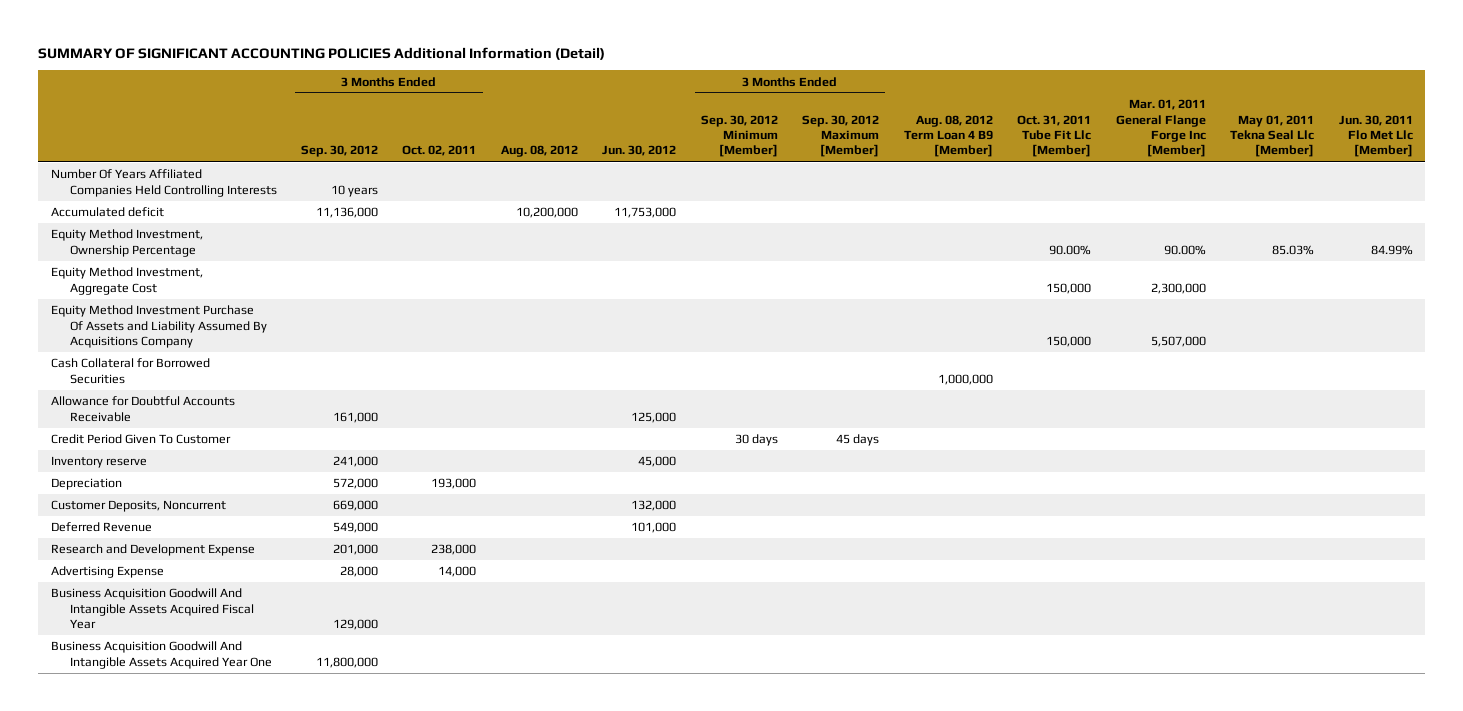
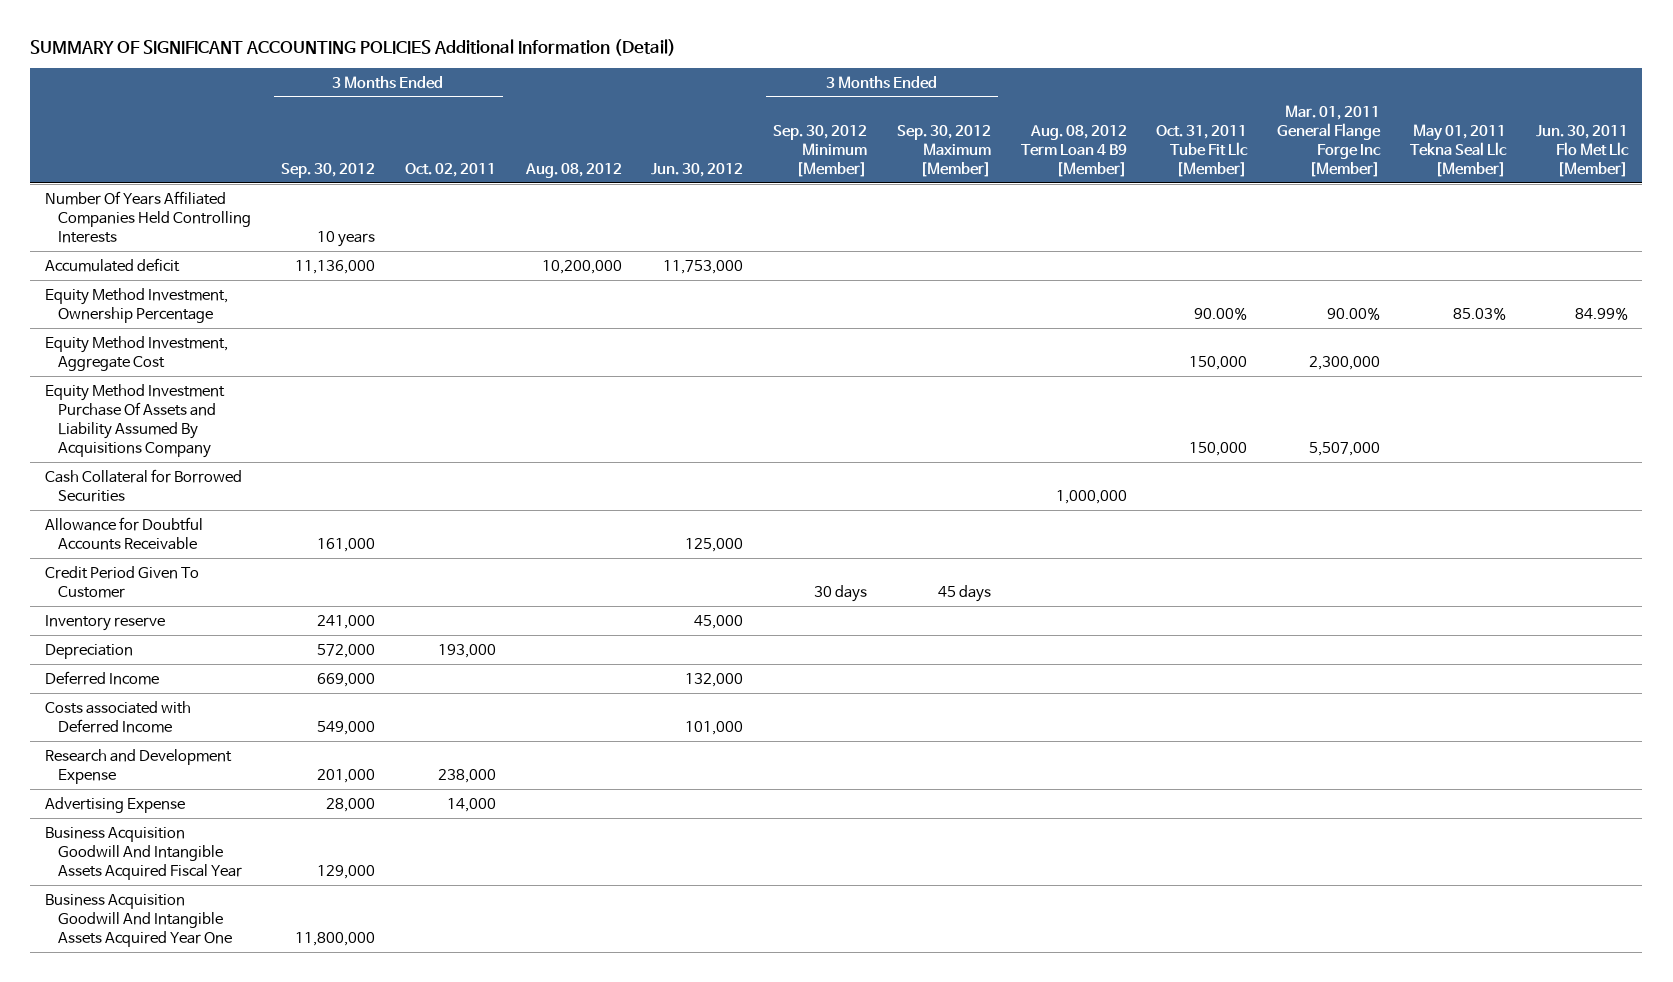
- Customer Deposits, Noncurrent | 669,000 | | | 132,000 | | | | | | |
- Deferred Revenue | 549,000 | | | 101,000 | | | | | | |
+ Deferred Income | 669,000 | | | 132,000 | | | | | | |
+ Costs associated with Deferred Income | 549,000 | | | 101,000 | | | | | | |

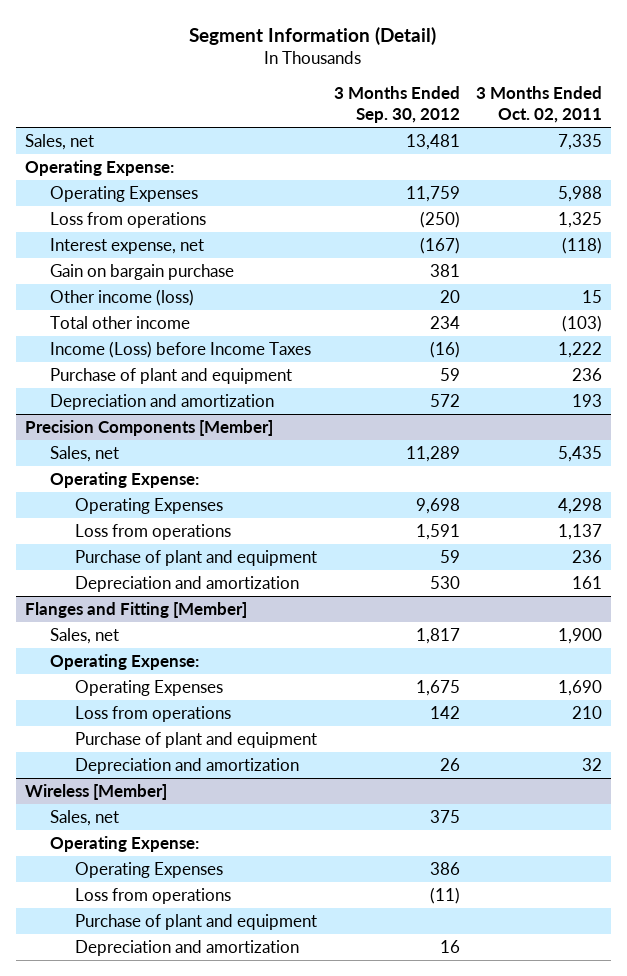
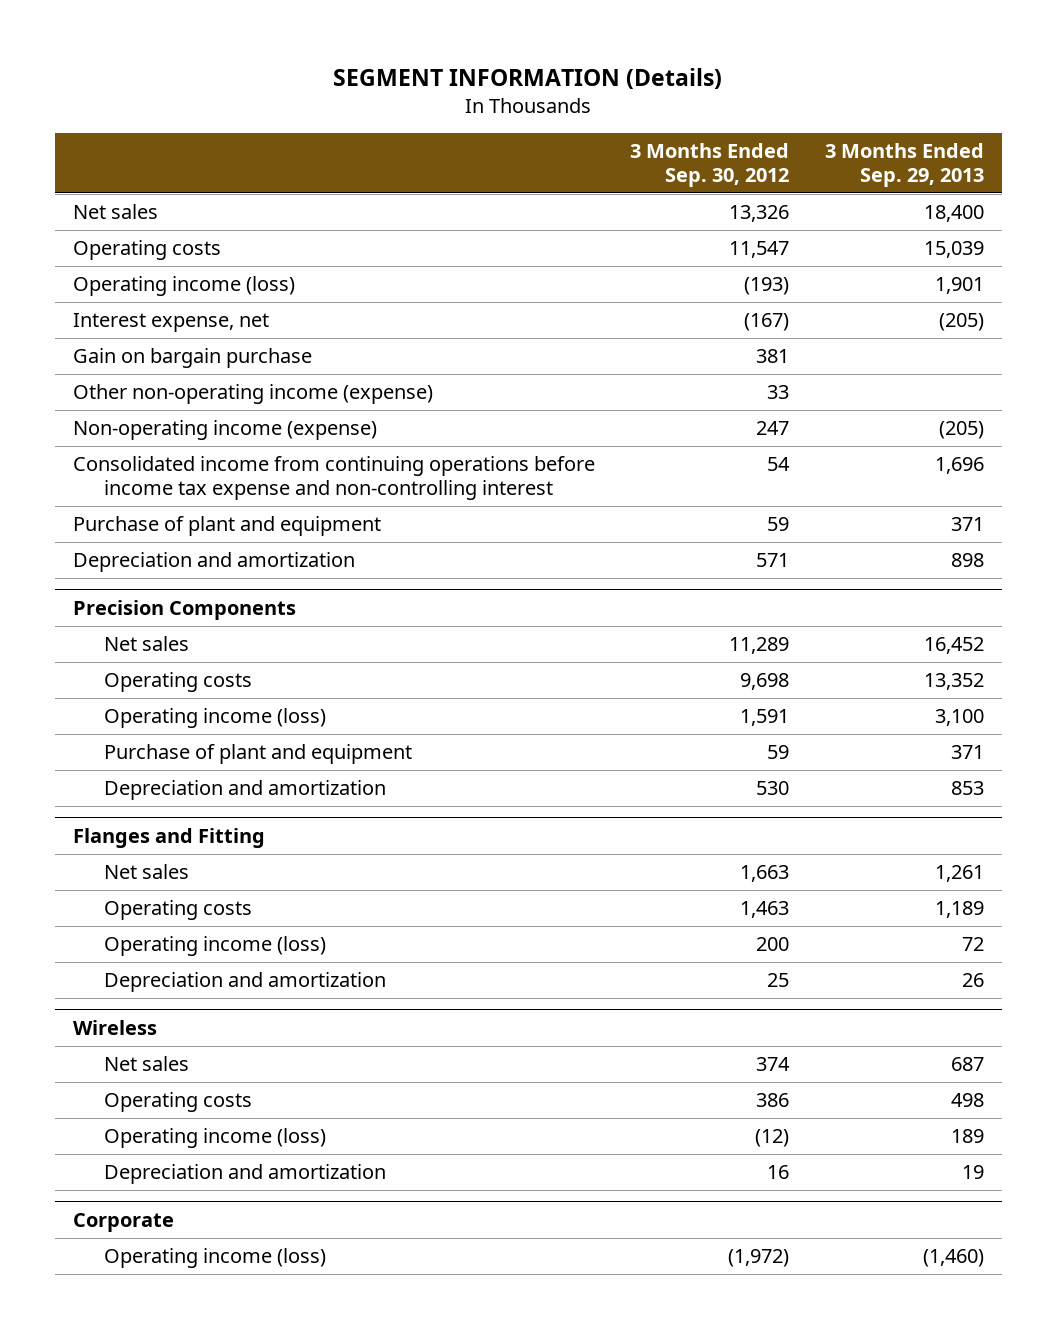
- Segment Information (Detail)
+ SEGMENT INFORMATION (Details)
- | 3 Months Ended Sep. 30, 2012 | 3 Months Ended Oct. 02, 2011
+ | 3 Months Ended Sep. 30, 2012 | 3 Months Ended Sep. 29, 2013
- Sales, net | 13,481 | 7,335
- Operating Expense:
- Operating Expenses | 11,759 | 5,988
- Loss from operations | (250) | 1,325
+ Net sales | 13,326 | 18,400
+ Operating costs | 11,547 | 15,039
+ Operating income (loss) | (193) | 1,901
- Other income (loss) | 20 | 15
- Total other income | 234 | (103)
- Income (Loss) before Income Taxes | (16) | 1,222
+ Other non-operating income (expense) | 33 |
+ Non-operating income (expense) | 247 | (205)
+ Consolidated income from continuing operations before income tax expense and non-controlling interest | 54 | 1,696
- Depreciation and amortization | 572 | 193
- Precision Components [Member]
- Sales, net | 11,289 | 5,435
- Operating Expense:
- Operating Expenses | 9,698 | 4,298
- Loss from operations | 1,591 | 1,137
+ Depreciation and amortization | 571 | 898
+ Precision Components
+ Net sales | 11,289 | 16,452
+ Operating costs | 9,698 | 13,352
+ Operating income (loss) | 1,591 | 3,100
- Flanges and Fitting [Member]
- Sales, net | 1,817 | 1,900
- Operating Expense:
- Operating Expenses | 1,675 | 1,690
- Loss from operations | 142 | 210
- Purchase of plant and equipment
- Depreciation and amortization | 26 | 32
- Wireless [Member]
- Sales, net | 375 |
- Operating Expense:
- Operating Expenses | 386 |
- Loss from operations | (11) |
- Purchase of plant and equipment
+ Flanges and Fitting
+ Net sales | 1,663 | 1,261
+ Operating costs | 1,463 | 1,189
+ Operating income (loss) | 200 | 72
+ Depreciation and amortization | 25 | 26
+ Wireless
+ Net sales | 374 | 687
+ Operating costs | 386 | 498
+ Operating income (loss) | (12) | 189
+ Corporate
+ Operating income (loss) | (1,972) | (1,460)

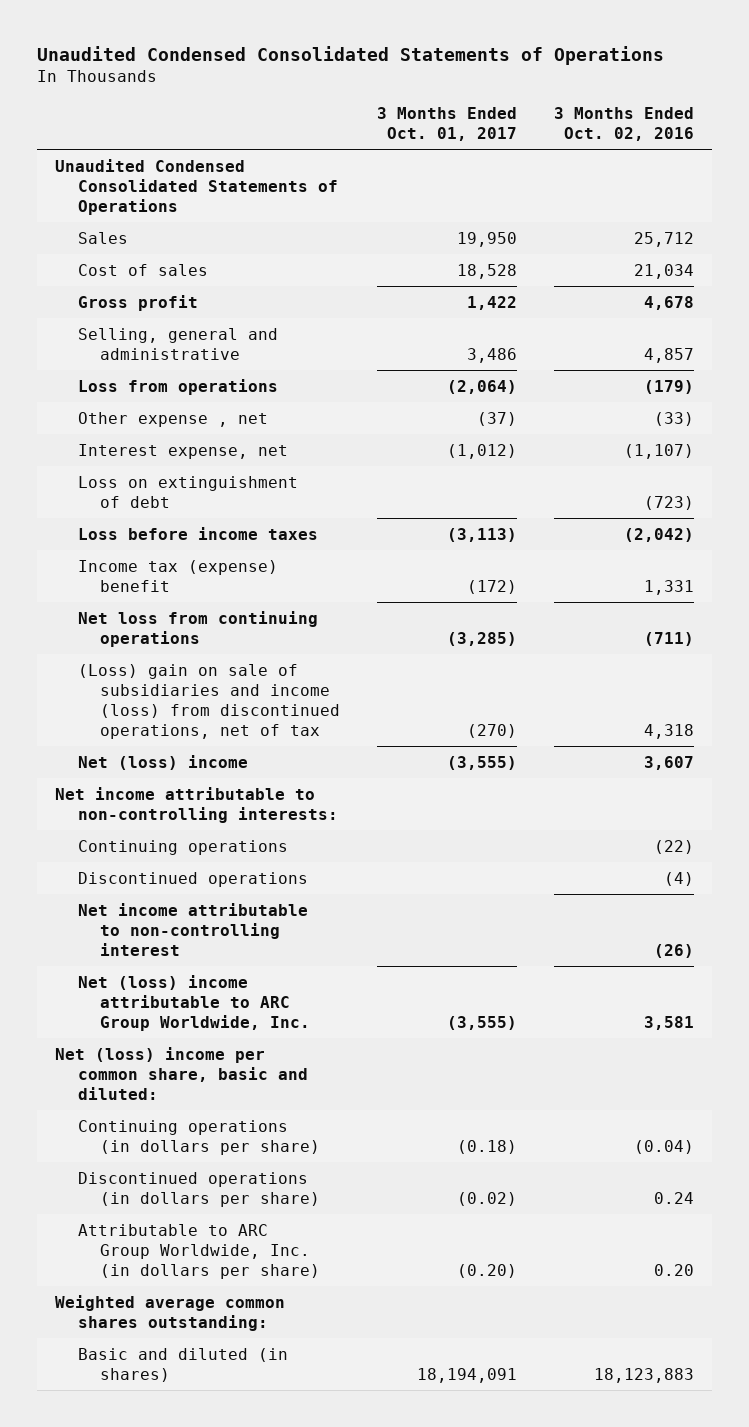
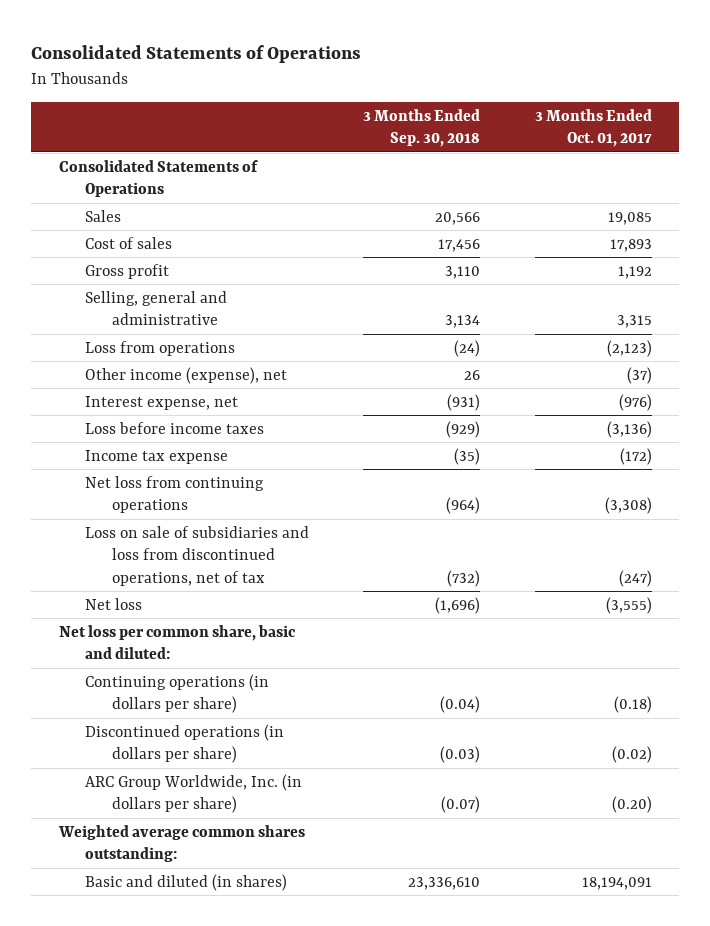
- Unaudited Condensed Consolidated Statements of Operations
+ Consolidated Statements of Operations
- | 3 Months Ended Oct. 01, 2017 | 3 Months Ended Oct. 02, 2016
+ | 3 Months Ended Sep. 30, 2018 | 3 Months Ended Oct. 01, 2017
- Unaudited Condensed Consolidated Statements of Operations
- Sales | 19,950 | 25,712
- Cost of sales | 18,528 | 21,034
- Gross profit | 1,422 | 4,678
- Selling, general and administrative | 3,486 | 4,857
- Loss from operations | (2,064) | (179)
- Other expense , net | (37) | (33)
- Interest expense, net | (1,012) | (1,107)
- Loss on extinguishment of debt | | (723)
- Loss before income taxes | (3,113) | (2,042)
- Income tax (expense) benefit | (172) | 1,331
- Net loss from continuing operations | (3,285) | (711)
- (Loss) gain on sale of subsidiaries and income (loss) from discontinued operations, net of tax | (270) | 4,318
- Net (loss) income | (3,555) | 3,607
- Net income attributable to non-controlling interests:
- Continuing operations | | (22)
- Discontinued operations | | (4)
- Net income attributable to non-controlling interest | | (26)
- Net (loss) income attributable to ARC Group Worldwide, Inc. | (3,555) | 3,581
- Net (loss) income per common share, basic and diluted:
+ Consolidated Statements of Operations
+ Sales | 20,566 | 19,085
+ Cost of sales | 17,456 | 17,893
+ Gross profit | 3,110 | 1,192
+ Selling, general and administrative | 3,134 | 3,315
+ Loss from operations | (24) | (2,123)
+ Other income (expense), net | 26 | (37)
+ Interest expense, net | (931) | (976)
+ Loss before income taxes | (929) | (3,136)
+ Income tax expense | (35) | (172)
+ Net loss from continuing operations | (964) | (3,308)
+ Loss on sale of subsidiaries and loss from discontinued operations, net of tax | (732) | (247)
+ Net loss | (1,696) | (3,555)
+ Net loss per common share, basic and diluted:
- Attributable to ARC Group Worldwide, Inc. (in dollars per share) | (0.20) | 0.20
+ ARC Group Worldwide, Inc. (in dollars per share) | (0.07) | (0.20)

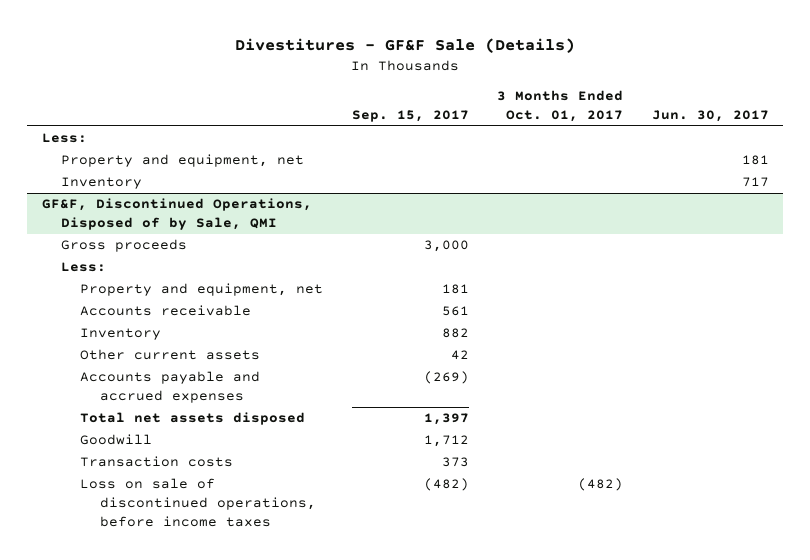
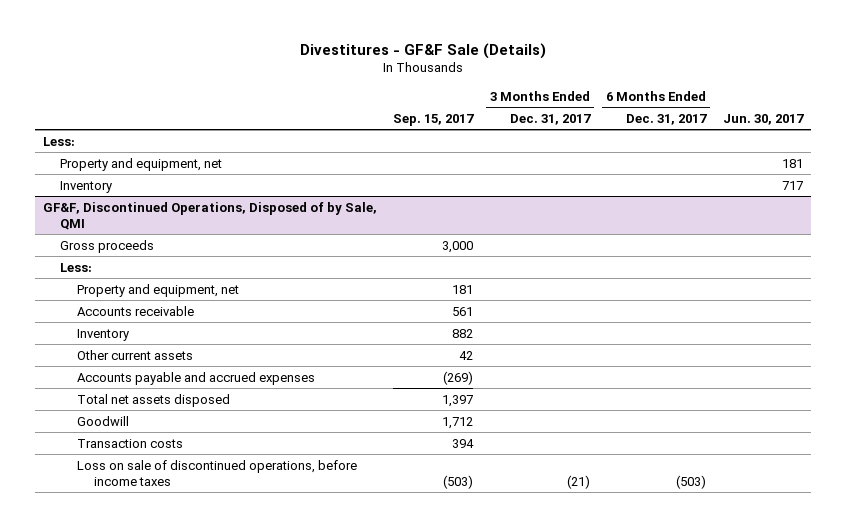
- | Sep. 15, 2017 | 3 Months Ended Oct. 01, 2017 | Jun. 30, 2017
+ | Sep. 15, 2017 | 3 Months Ended Dec. 31, 2017 | 6 Months Ended Dec. 31, 2017 | Jun. 30, 2017
@ GF&F, Discontinued Operations, Disposed of by Sale, QMI
- Transaction costs | 373 | |
- Loss on sale of discontinued operations, before income taxes | (482) | (482) |
+ Transaction costs | 394 | | |
+ Loss on sale of discontinued operations, before income taxes | (503) | (21) | (503) |

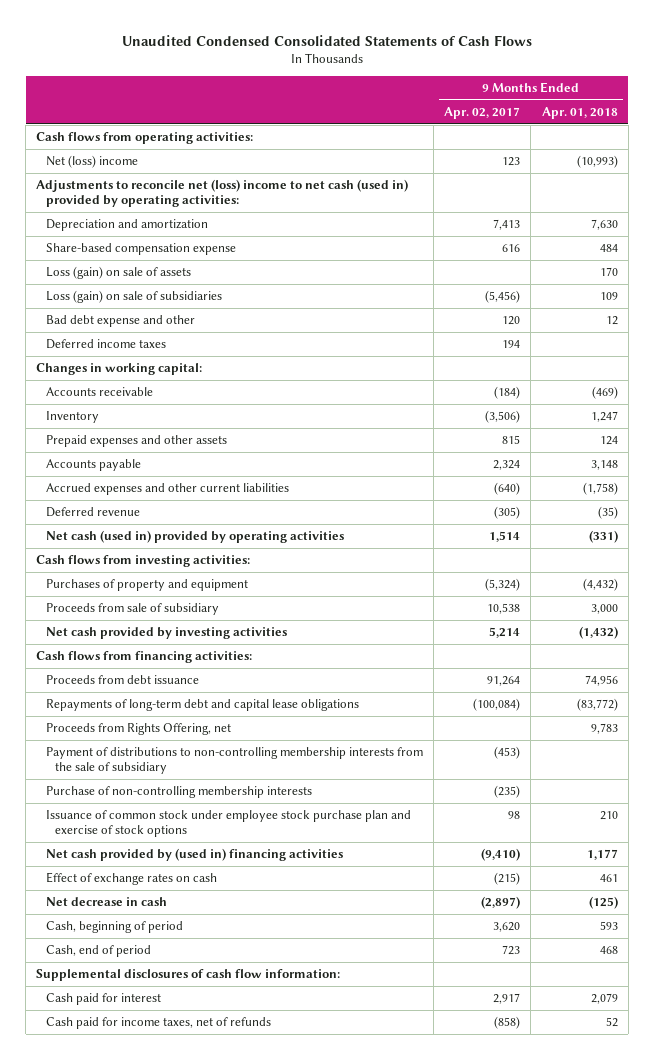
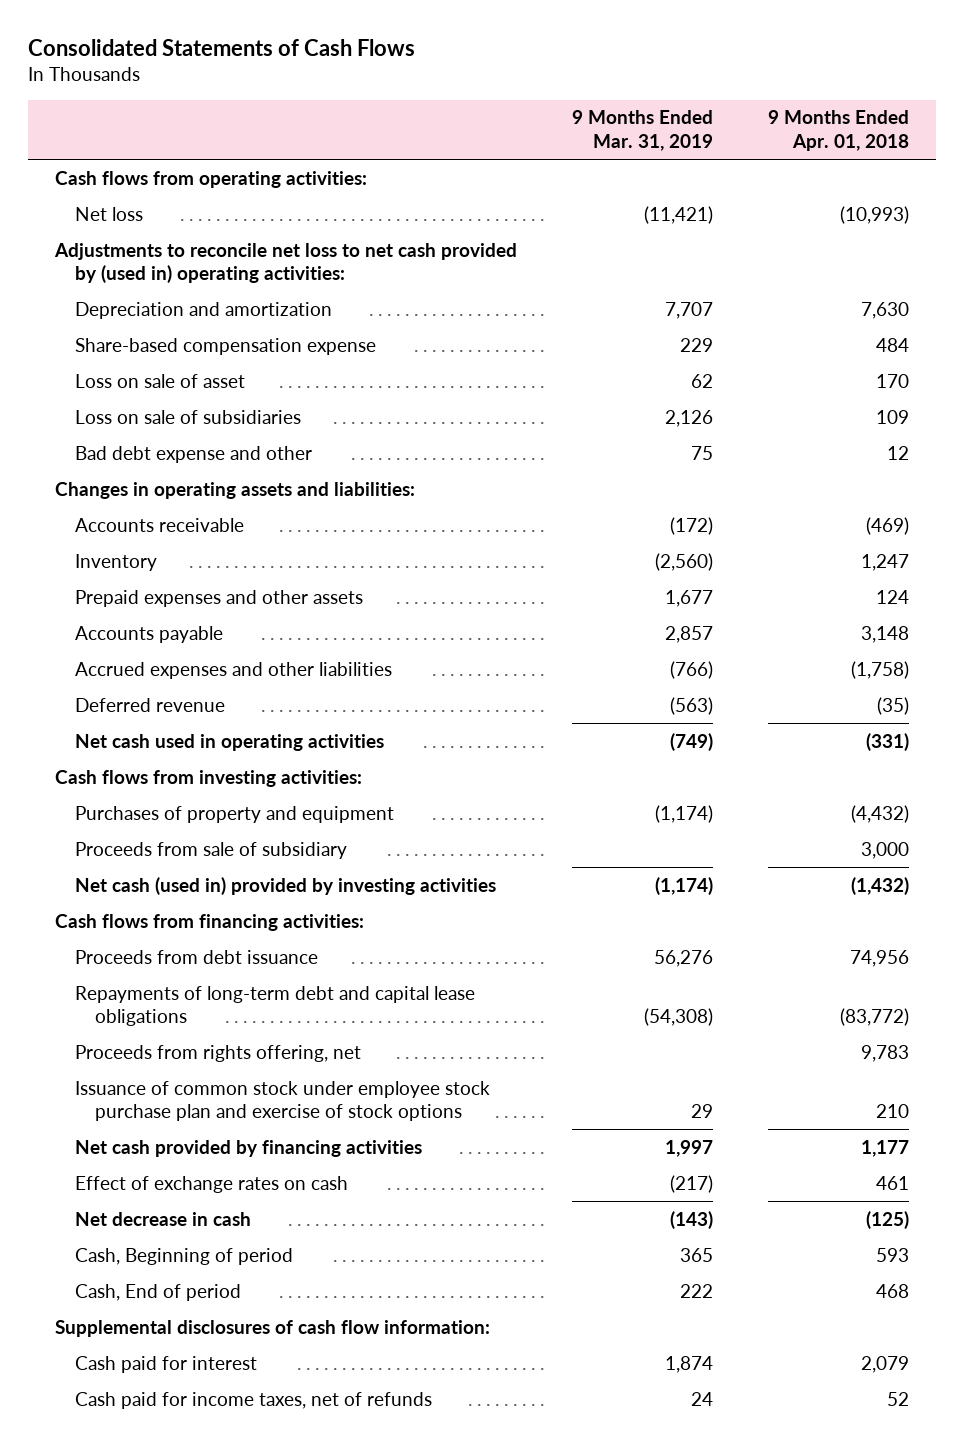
- Unaudited Condensed Consolidated Statements of Cash Flows
+ Consolidated Statements of Cash Flows
- | 9 Months Ended Apr. 02, 2017 | 9 Months Ended Apr. 01, 2018
+ | 9 Months Ended Mar. 31, 2019 | 9 Months Ended Apr. 01, 2018
- Net (loss) income | 123 | (10,993)
- Adjustments to reconcile net (loss) income to net cash (used in) provided by operating activities:
+ Net loss | (11,421) | (10,993)
+ Adjustments to reconcile net loss to net cash provided by (used in) operating activities:
- Loss (gain) on sale of assets | | 170
- Loss (gain) on sale of subsidiaries | (5,456) | 109
+ Loss on sale of asset | 62 | 170
+ Loss on sale of subsidiaries | 2,126 | 109
- Deferred income taxes | 194 |
- Changes in working capital:
+ Changes in operating assets and liabilities:
- Accrued expenses and other current liabilities | (640) | (1,758)
+ Accrued expenses and other liabilities | (766) | (1,758)
- Net cash (used in) provided by operating activities | 1,514 | (331)
+ Net cash used in operating activities | (749) | (331)
- Net cash provided by investing activities | 5,214 | (1,432)
+ Net cash (used in) provided by investing activities | (1,174) | (1,432)
- Proceeds from Rights Offering, net | | 9,783
- Payment of distributions to non-controlling membership interests from the sale of subsidiary | (453) |
- Purchase of non-controlling membership interests | (235) |
+ Proceeds from rights offering, net | | 9,783
- Net cash provided by (used in) financing activities | (9,410) | 1,177
+ Net cash provided by financing activities | 1,997 | 1,177
- Cash, beginning of period | 3,620 | 593
- Cash, end of period | 723 | 468
+ Cash, Beginning of period | 365 | 593
+ Cash, End of period | 222 | 468

